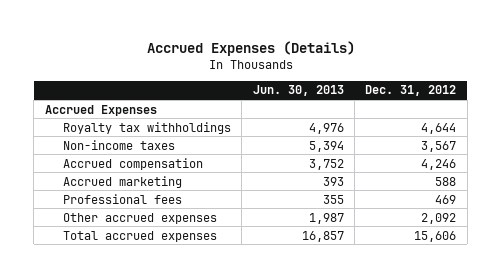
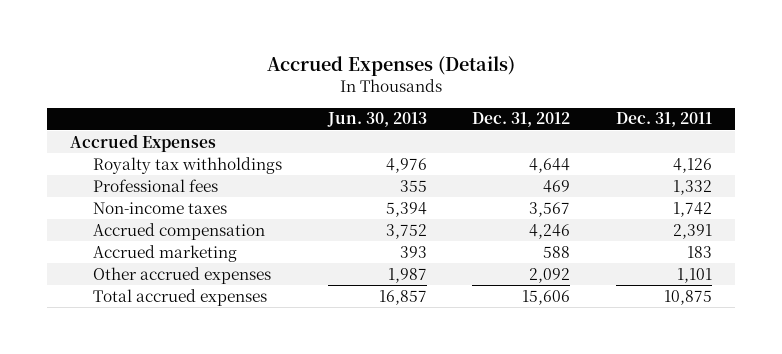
- | Jun. 30, 2013 | Dec. 31, 2012
+ | Jun. 30, 2013 | Dec. 31, 2012 | Dec. 31, 2011
moved up: Professional fees | 355 | 469 | 1,332

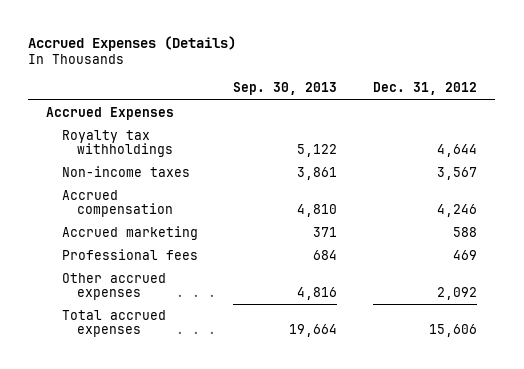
- | Jun. 30, 2013 | Dec. 31, 2012 | Dec. 31, 2011
+ | Sep. 30, 2013 | Dec. 31, 2012
moved down: Professional fees | 684 | 469

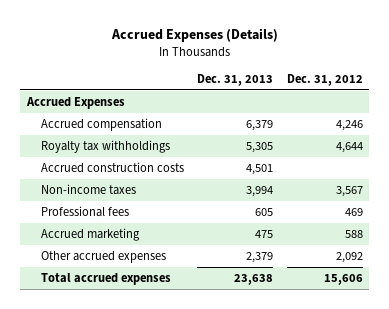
- | Sep. 30, 2013 | Dec. 31, 2012
+ | Dec. 31, 2013 | Dec. 31, 2012
moved up: Accrued compensation | 6,379 | 4,246
+ Accrued construction costs | 4,501 |
moved down: Accrued marketing | 475 | 588

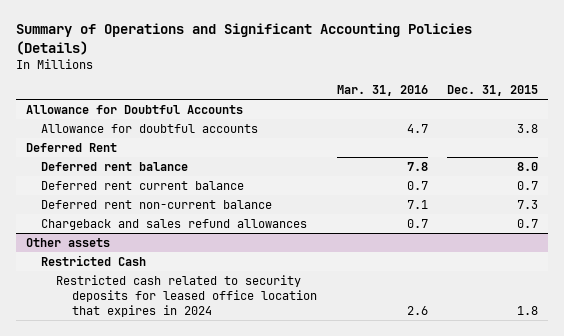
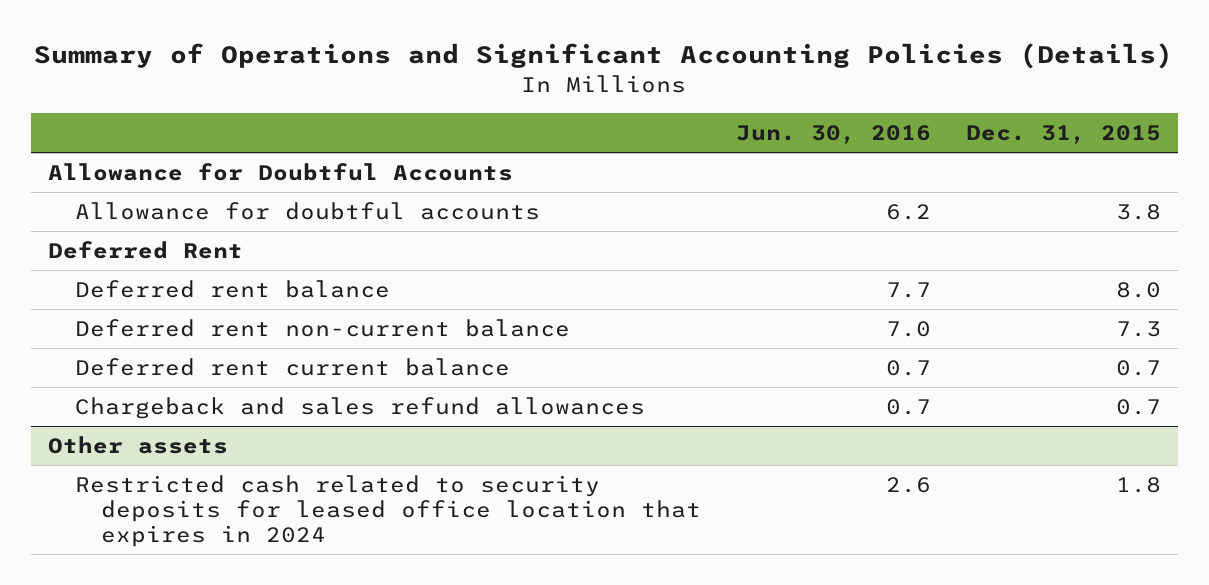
- | Mar. 31, 2016 | Dec. 31, 2015
+ | Jun. 30, 2016 | Dec. 31, 2015
moved down: Deferred rent current balance | 0.7 | 0.7
@ Other assets
- Restricted Cash

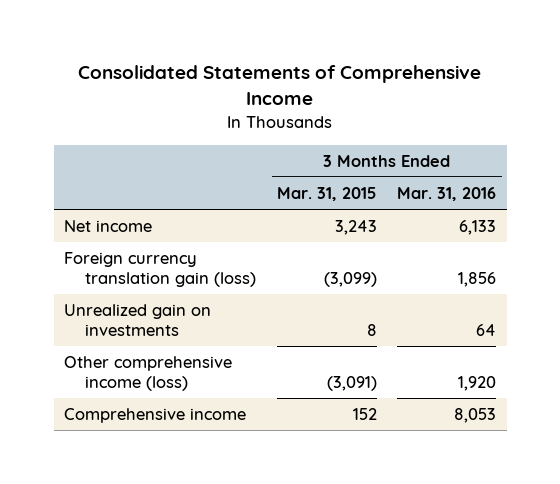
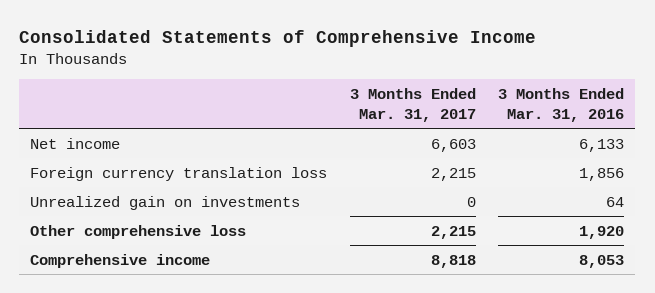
- | 3 Months Ended Mar. 31, 2015 | 3 Months Ended Mar. 31, 2016
+ | 3 Months Ended Mar. 31, 2017 | 3 Months Ended Mar. 31, 2016
- Foreign currency translation gain (loss) | (3,099) | 1,856
+ Foreign currency translation loss | 2,215 | 1,856
- Other comprehensive income (loss) | (3,091) | 1,920
+ Other comprehensive loss | 2,215 | 1,920

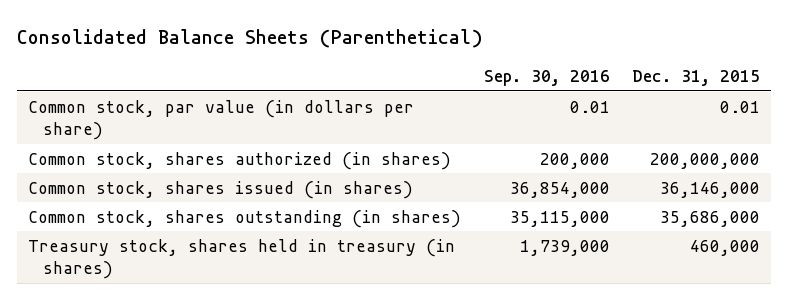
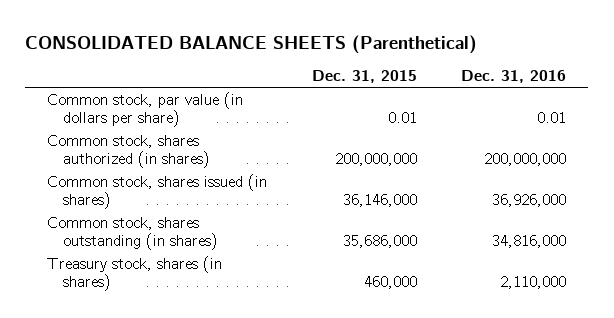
- Consolidated Balance Sheets (Parenthetical)
+ CONSOLIDATED BALANCE SHEETS (Parenthetical)
- | Sep. 30, 2016 | Dec. 31, 2015
+ | Dec. 31, 2015 | Dec. 31, 2016
- Treasury stock, shares held in treasury (in shares) | 1,739,000 | 460,000
+ Treasury stock, shares (in shares) | 460,000 | 2,110,000

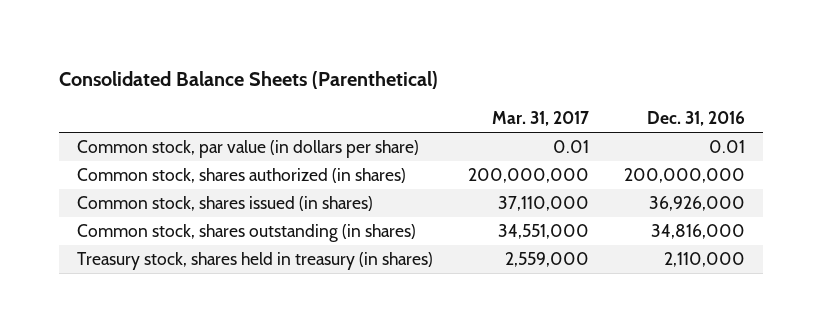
- CONSOLIDATED BALANCE SHEETS (Parenthetical)
+ Consolidated Balance Sheets (Parenthetical)
- | Dec. 31, 2015 | Dec. 31, 2016
+ | Mar. 31, 2017 | Dec. 31, 2016
- Treasury stock, shares (in shares) | 460,000 | 2,110,000
+ Treasury stock, shares held in treasury (in shares) | 2,559,000 | 2,110,000

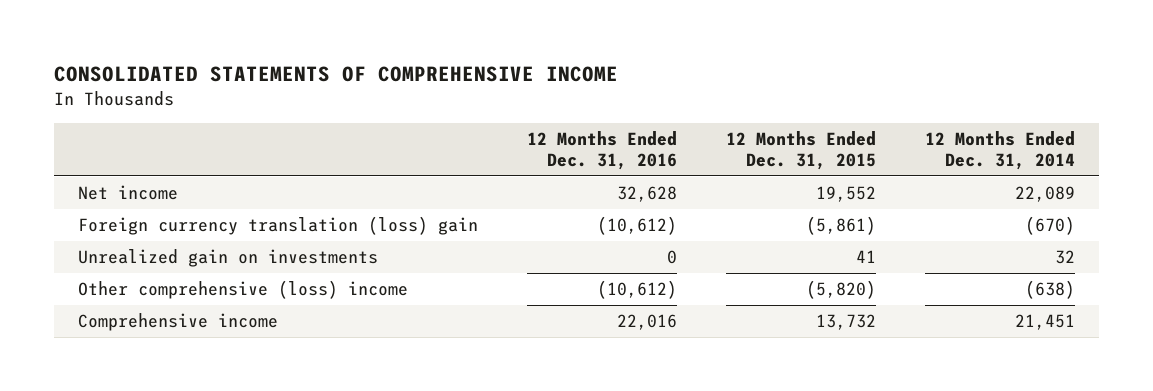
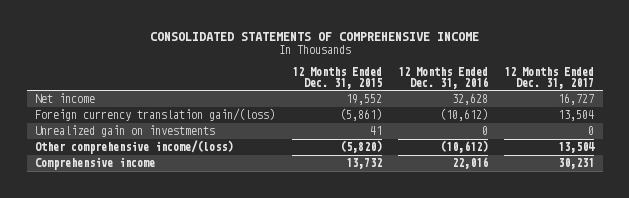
- | 12 Months Ended Dec. 31, 2016 | 12 Months Ended Dec. 31, 2015 | 12 Months Ended Dec. 31, 2014
+ | 12 Months Ended Dec. 31, 2015 | 12 Months Ended Dec. 31, 2016 | 12 Months Ended Dec. 31, 2017
- Foreign currency translation (loss) gain | (10,612) | (5,861) | (670)
+ Foreign currency translation gain/(loss) | (5,861) | (10,612) | 13,504
- Other comprehensive (loss) income | (10,612) | (5,820) | (638)
+ Other comprehensive income/(loss) | (5,820) | (10,612) | 13,504

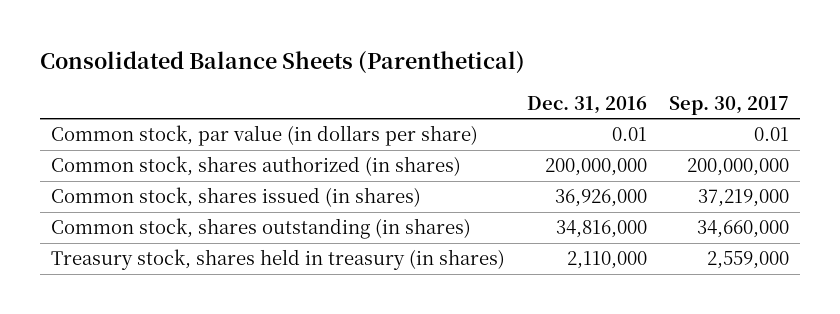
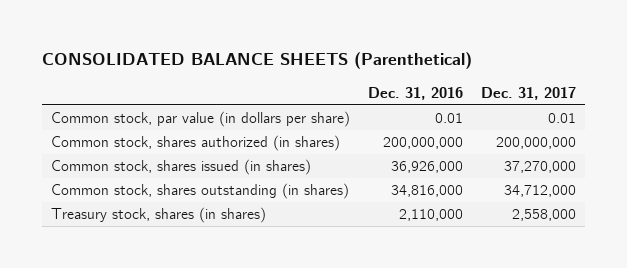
- Consolidated Balance Sheets (Parenthetical)
+ CONSOLIDATED BALANCE SHEETS (Parenthetical)
- | Dec. 31, 2016 | Sep. 30, 2017
+ | Dec. 31, 2016 | Dec. 31, 2017
- Treasury stock, shares held in treasury (in shares) | 2,110,000 | 2,559,000
+ Treasury stock, shares (in shares) | 2,110,000 | 2,558,000

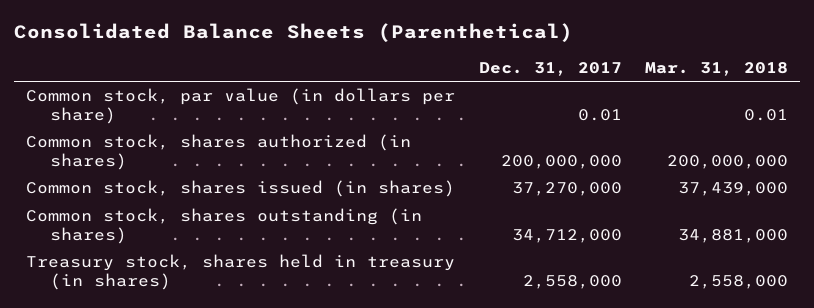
- CONSOLIDATED BALANCE SHEETS (Parenthetical)
+ Consolidated Balance Sheets (Parenthetical)
- | Dec. 31, 2016 | Dec. 31, 2017
+ | Dec. 31, 2017 | Mar. 31, 2018
- Treasury stock, shares (in shares) | 2,110,000 | 2,558,000
+ Treasury stock, shares held in treasury (in shares) | 2,558,000 | 2,558,000

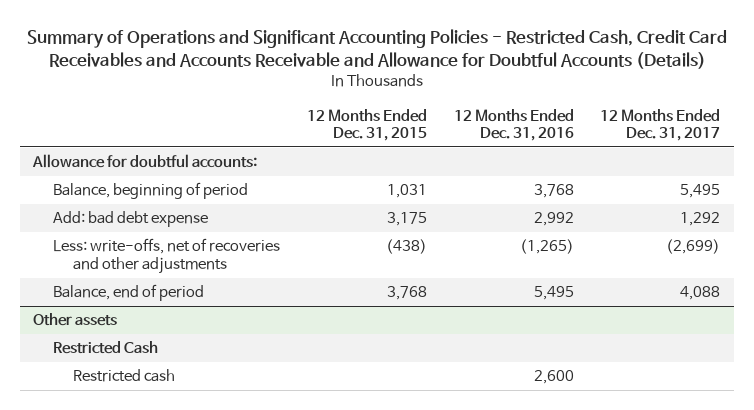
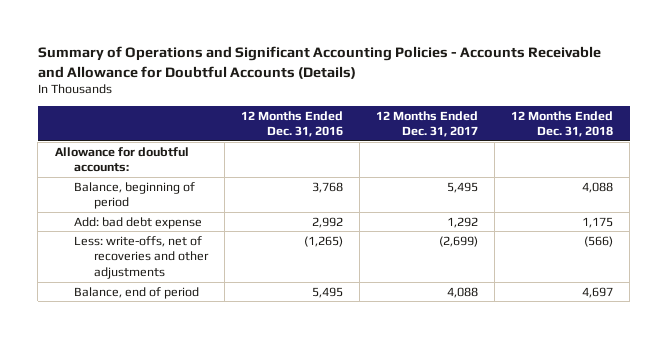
- Summary of Operations and Significant Accounting Policies - Restricted Cash, Credit Card Receivables and Accounts Receivable and Allowance for Doubtful Accounts (Details)
+ Summary of Operations and Significant Accounting Policies - Accounts Receivable and Allowance for Doubtful Accounts (Details)
- | 12 Months Ended Dec. 31, 2015 | 12 Months Ended Dec. 31, 2016 | 12 Months Ended Dec. 31, 2017
+ | 12 Months Ended Dec. 31, 2016 | 12 Months Ended Dec. 31, 2017 | 12 Months Ended Dec. 31, 2018
- Other assets
- Restricted Cash
- Restricted cash | | 2,600 |

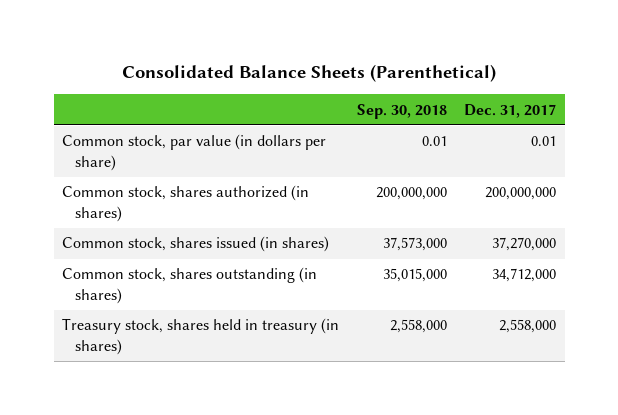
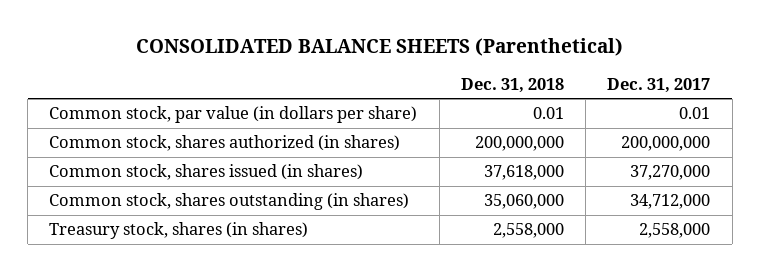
- Consolidated Balance Sheets (Parenthetical)
+ CONSOLIDATED BALANCE SHEETS (Parenthetical)
- | Sep. 30, 2018 | Dec. 31, 2017
+ | Dec. 31, 2018 | Dec. 31, 2017
- Treasury stock, shares held in treasury (in shares) | 2,558,000 | 2,558,000
+ Treasury stock, shares (in shares) | 2,558,000 | 2,558,000

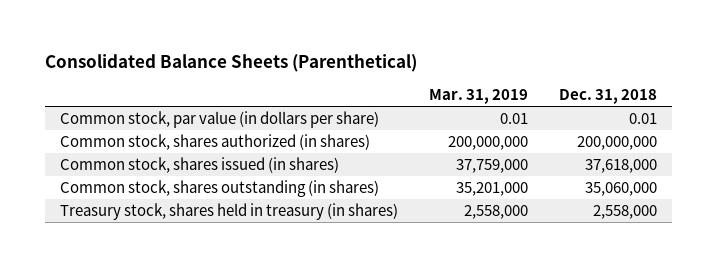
- CONSOLIDATED BALANCE SHEETS (Parenthetical)
+ Consolidated Balance Sheets (Parenthetical)
- | Dec. 31, 2018 | Dec. 31, 2017
+ | Mar. 31, 2019 | Dec. 31, 2018
- Treasury stock, shares (in shares) | 2,558,000 | 2,558,000
+ Treasury stock, shares held in treasury (in shares) | 2,558,000 | 2,558,000

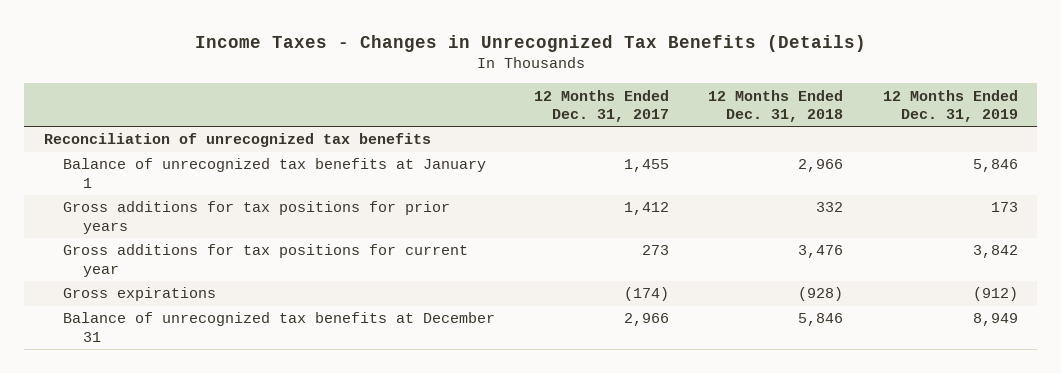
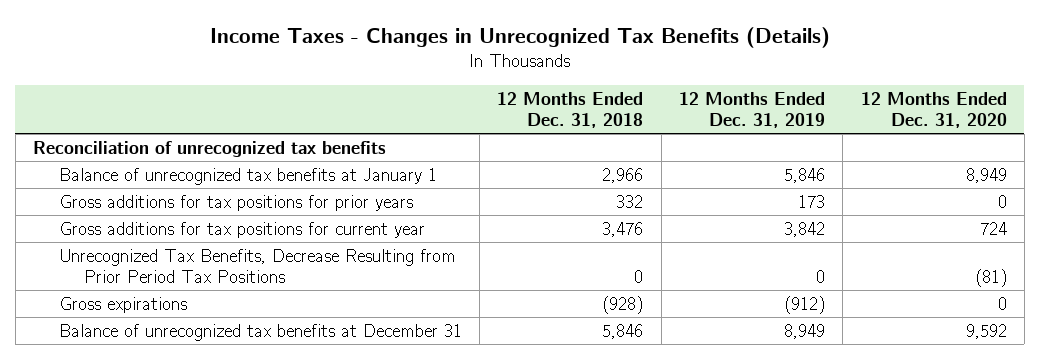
- | 12 Months Ended Dec. 31, 2017 | 12 Months Ended Dec. 31, 2018 | 12 Months Ended Dec. 31, 2019
+ | 12 Months Ended Dec. 31, 2018 | 12 Months Ended Dec. 31, 2019 | 12 Months Ended Dec. 31, 2020
+ Unrecognized Tax Benefits, Decrease Resulting from Prior Period Tax Positions | 0 | 0 | (81)

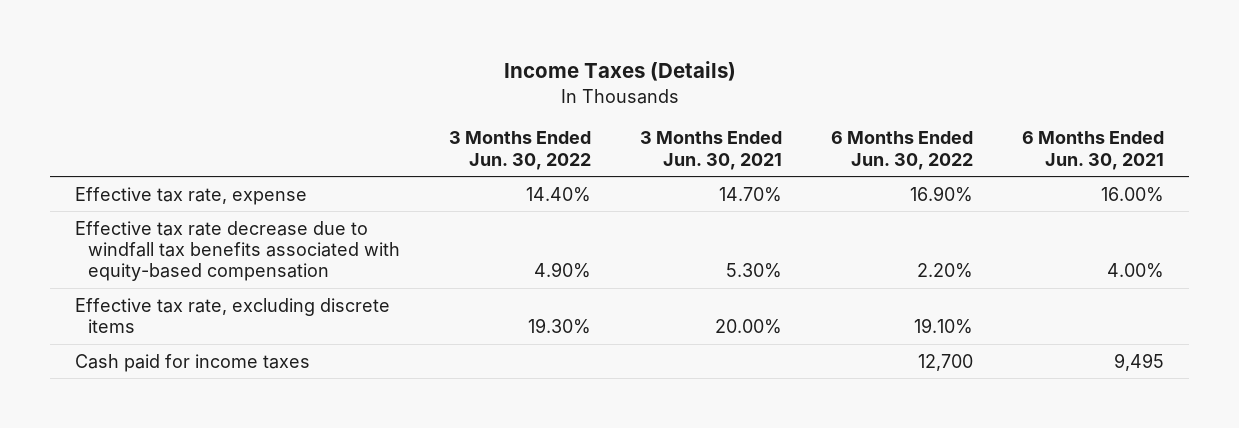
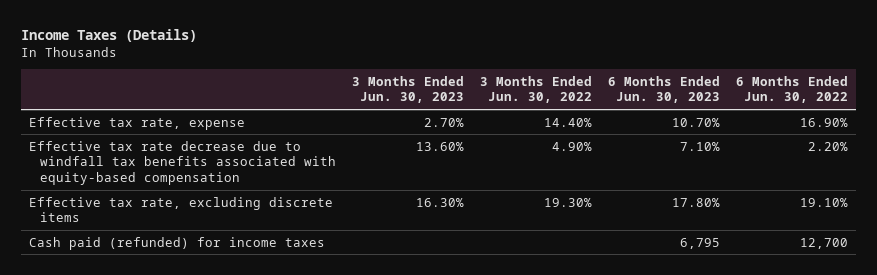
- | 3 Months Ended Jun. 30, 2022 | 3 Months Ended Jun. 30, 2021 | 6 Months Ended Jun. 30, 2022 | 6 Months Ended Jun. 30, 2021
+ | 3 Months Ended Jun. 30, 2023 | 3 Months Ended Jun. 30, 2022 | 6 Months Ended Jun. 30, 2023 | 6 Months Ended Jun. 30, 2022
- Cash paid for income taxes | | | 12,700 | 9,495
+ Cash paid (refunded) for income taxes | | | 6,795 | 12,700

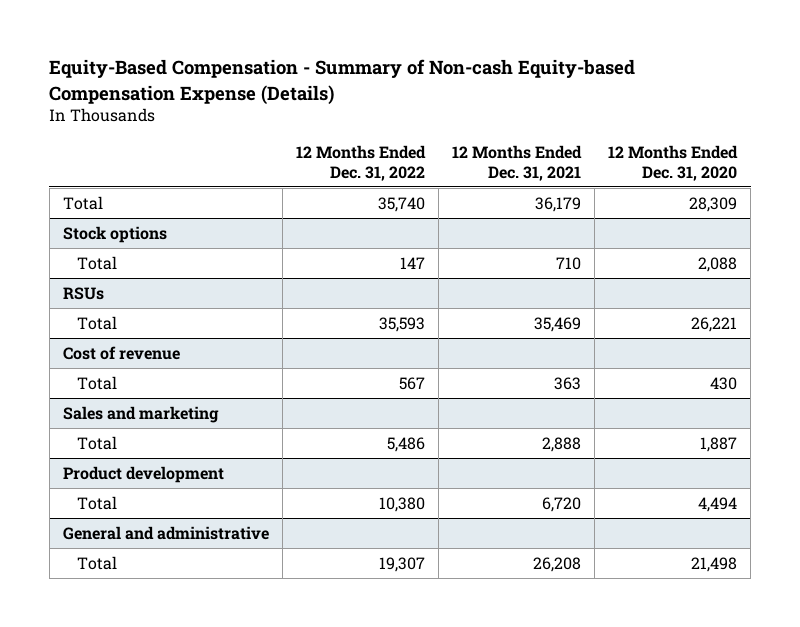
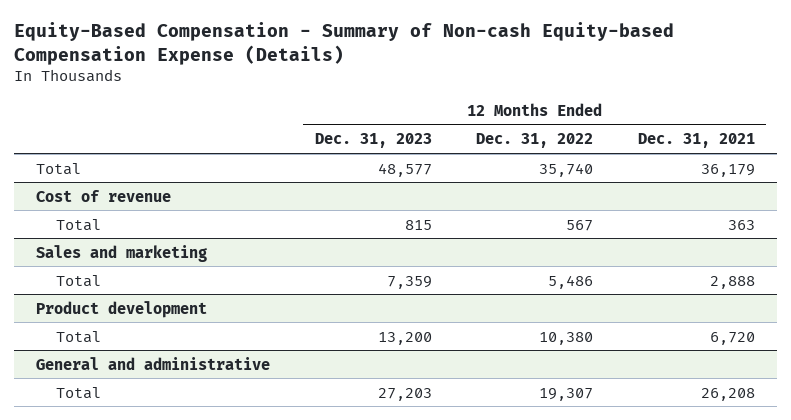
- | 12 Months Ended Dec. 31, 2022 | 12 Months Ended Dec. 31, 2021 | 12 Months Ended Dec. 31, 2020
+ | 12 Months Ended Dec. 31, 2023 | 12 Months Ended Dec. 31, 2022 | 12 Months Ended Dec. 31, 2021
- Stock options
- Total | 147 | 710 | 2,088
- RSUs
- Total | 35,593 | 35,469 | 26,221

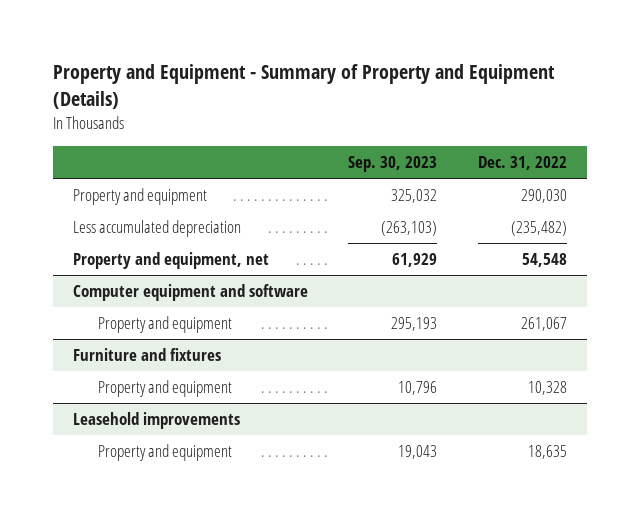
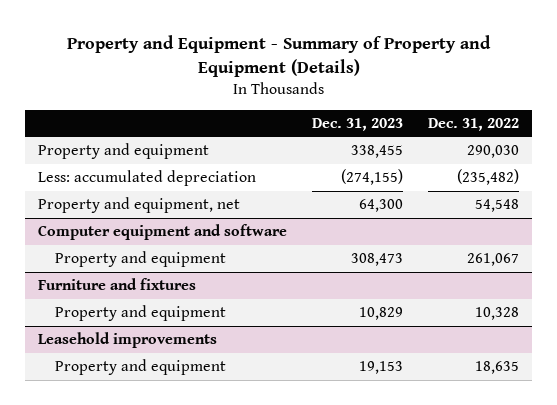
- | Sep. 30, 2023 | Dec. 31, 2022
+ | Dec. 31, 2023 | Dec. 31, 2022
- Less accumulated depreciation | (263,103) | (235,482)
+ Less: accumulated depreciation | (274,155) | (235,482)

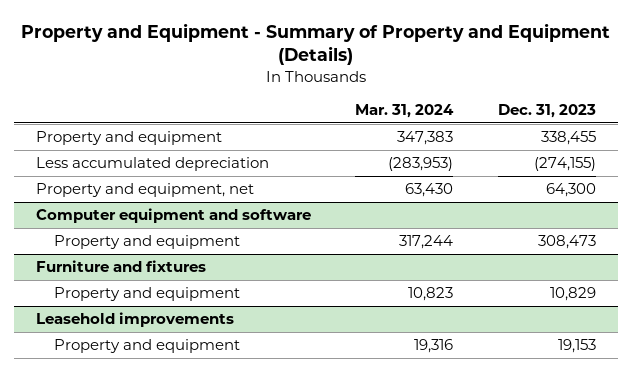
- | Dec. 31, 2023 | Dec. 31, 2022
+ | Mar. 31, 2024 | Dec. 31, 2023
- Less: accumulated depreciation | (274,155) | (235,482)
+ Less accumulated depreciation | (283,953) | (274,155)

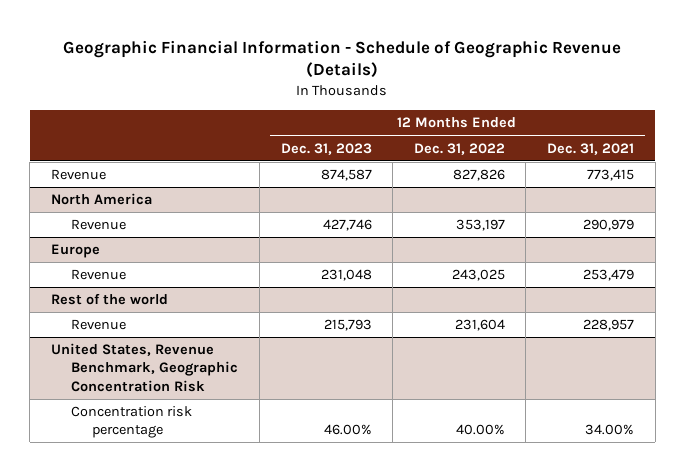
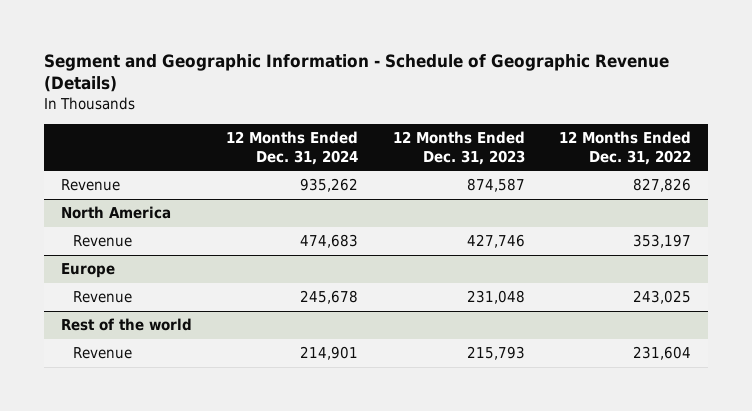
- Geographic Financial Information - Schedule of Geographic Revenue (Details)
+ Segment and Geographic Information - Schedule of Geographic Revenue (Details)
- | 12 Months Ended Dec. 31, 2023 | 12 Months Ended Dec. 31, 2022 | 12 Months Ended Dec. 31, 2021
+ | 12 Months Ended Dec. 31, 2024 | 12 Months Ended Dec. 31, 2023 | 12 Months Ended Dec. 31, 2022
- United States, Revenue Benchmark, Geographic Concentration Risk
- Concentration risk percentage | 46.00% | 40.00% | 34.00%

